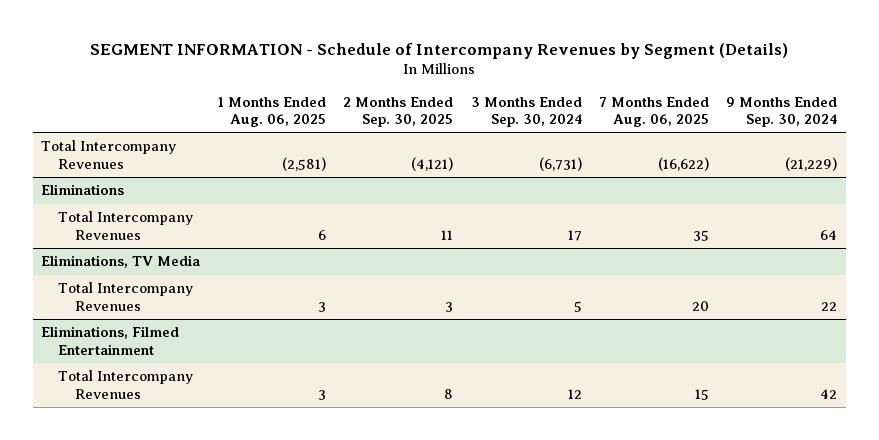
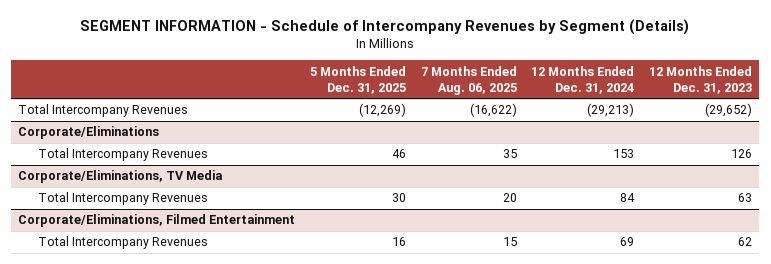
- | 1 Months Ended Aug. 06, 2025 | 2 Months Ended Sep. 30, 2025 | 3 Months Ended Sep. 30, 2024 | 7 Months Ended Aug. 06, 2025 | 9 Months Ended Sep. 30, 2024
+ | 5 Months Ended Dec. 31, 2025 | 7 Months Ended Aug. 06, 2025 | 12 Months Ended Dec. 31, 2024 | 12 Months Ended Dec. 31, 2023
- Eliminations
+ Corporate/Eliminations
- Eliminations, TV Media
+ Corporate/Eliminations, TV Media
- Eliminations, Filmed Entertainment
+ Corporate/Eliminations, Filmed Entertainment

